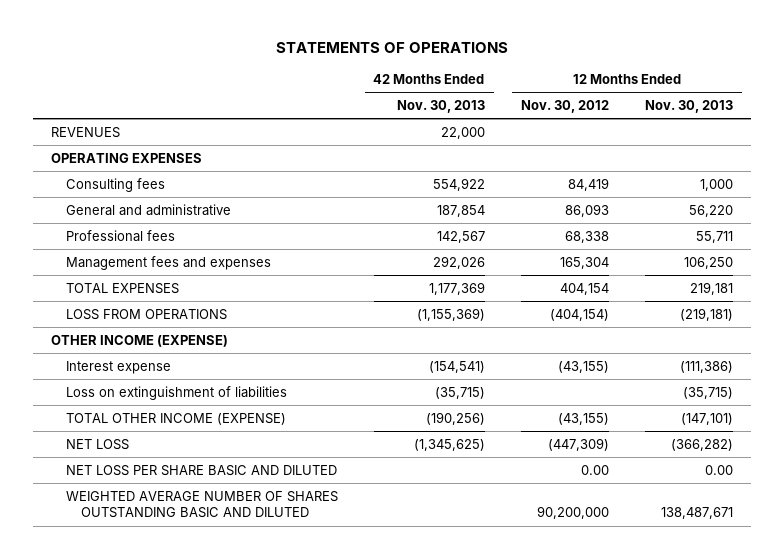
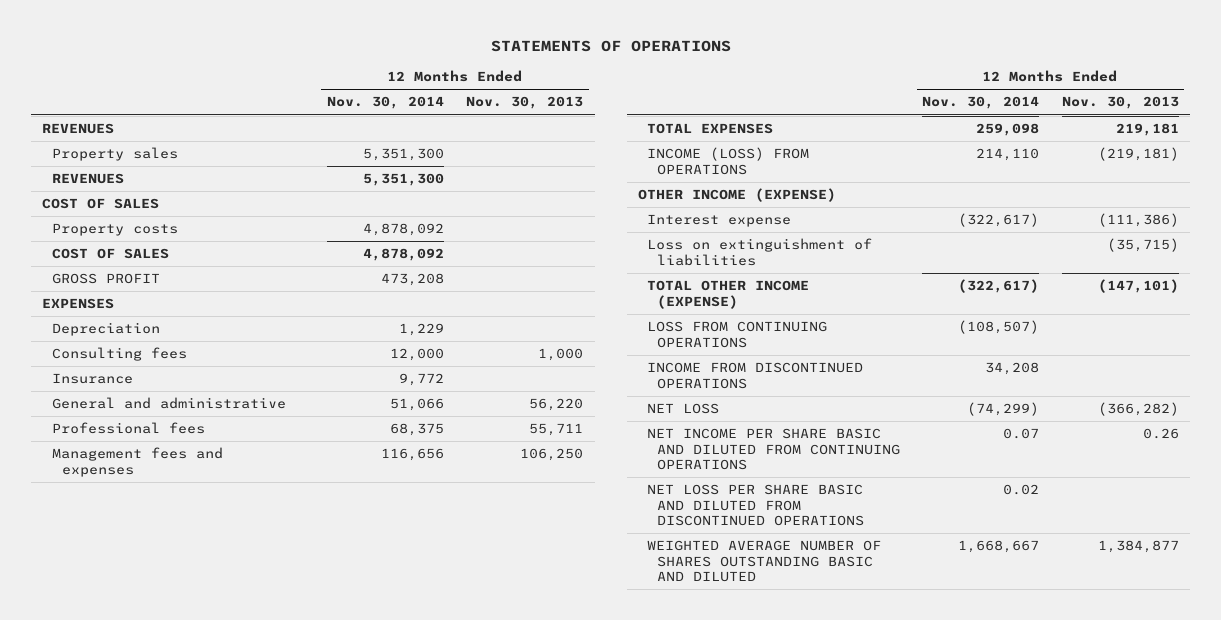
- | 42 Months Ended Nov. 30, 2013 | 12 Months Ended Nov. 30, 2012 | 12 Months Ended Nov. 30, 2013
+ | 12 Months Ended Nov. 30, 2014 | 12 Months Ended Nov. 30, 2013
- OPERATING EXPENSES
+ Property sales | 5,351,300 |
+ REVENUES | 5,351,300 |
+ COST OF SALES
+ Property costs | 4,878,092 |
+ COST OF SALES | 4,878,092 |
+ GROSS PROFIT | 473,208 |
+ EXPENSES
+ Depreciation | 1,229 |
+ Insurance | 9,772 |
- LOSS FROM OPERATIONS | (1,155,369) | (404,154) | (219,181)
+ INCOME (LOSS) FROM OPERATIONS | 214,110 | (219,181)
+ LOSS FROM CONTINUING OPERATIONS | (108,507) |
+ INCOME FROM DISCONTINUED OPERATIONS | 34,208 |
- NET LOSS PER SHARE BASIC AND DILUTED | | 0.00 | 0.00
- WEIGHTED AVERAGE NUMBER OF SHARES OUTSTANDING BASIC AND DILUTED | | 90,200,000 | 138,487,671
+ NET INCOME PER SHARE BASIC AND DILUTED FROM CONTINUING OPERATIONS | 0.07 | 0.26
+ NET LOSS PER SHARE BASIC AND DILUTED FROM DISCONTINUED OPERATIONS | 0.02 |
+ WEIGHTED AVERAGE NUMBER OF SHARES OUTSTANDING BASIC AND DILUTED | 1,668,667 | 1,384,877

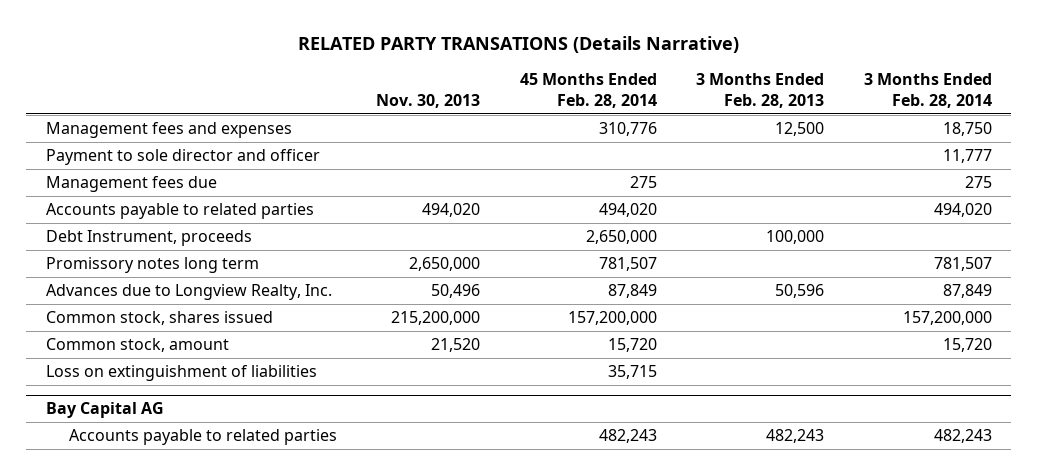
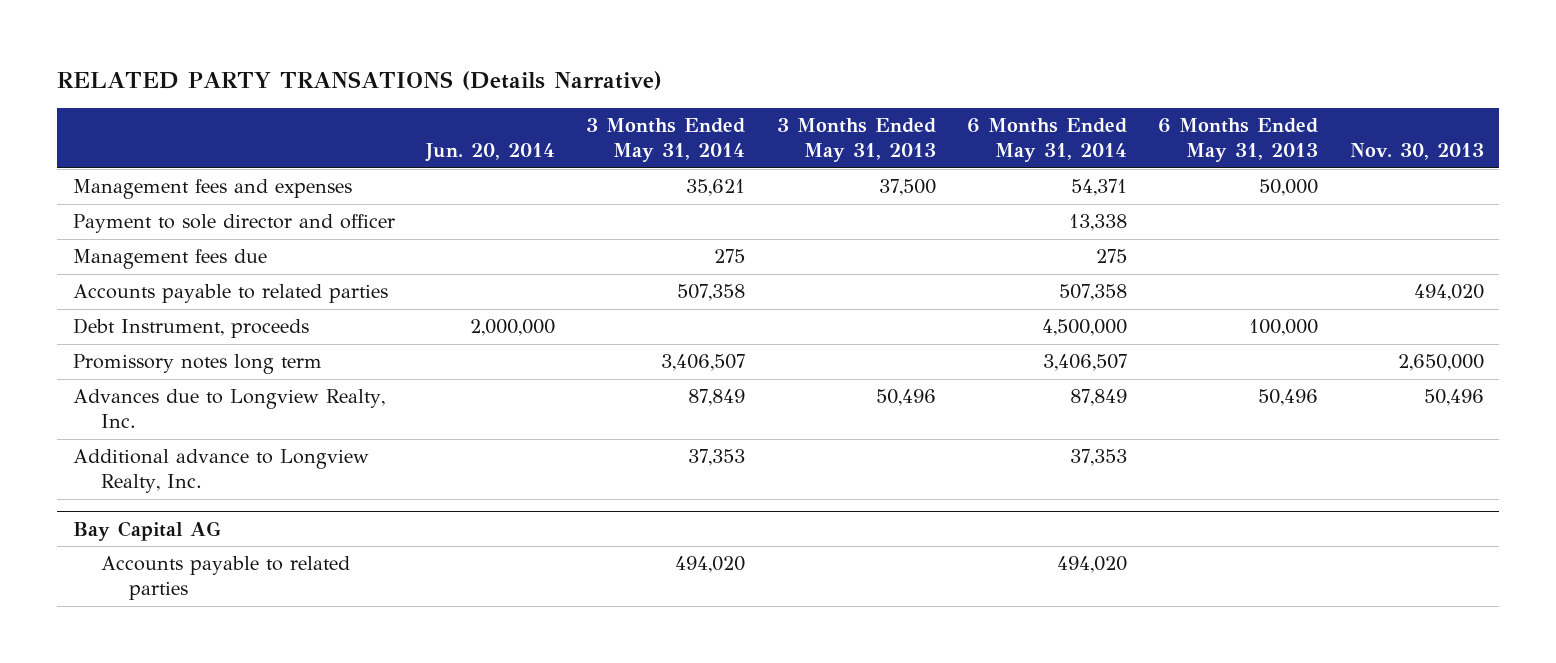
- | Nov. 30, 2013 | 45 Months Ended Feb. 28, 2014 | 3 Months Ended Feb. 28, 2013 | 3 Months Ended Feb. 28, 2014
+ | Jun. 20, 2014 | 3 Months Ended May 31, 2014 | 3 Months Ended May 31, 2013 | 6 Months Ended May 31, 2014 | 6 Months Ended May 31, 2013 | Nov. 30, 2013
- Common stock, shares issued | 215,200,000 | 157,200,000 | | 157,200,000
- Common stock, amount | 21,520 | 15,720 | | 15,720
- Loss on extinguishment of liabilities | | 35,715 | |
+ Additional advance to Longview Realty, Inc. | | 37,353 | | 37,353 | |

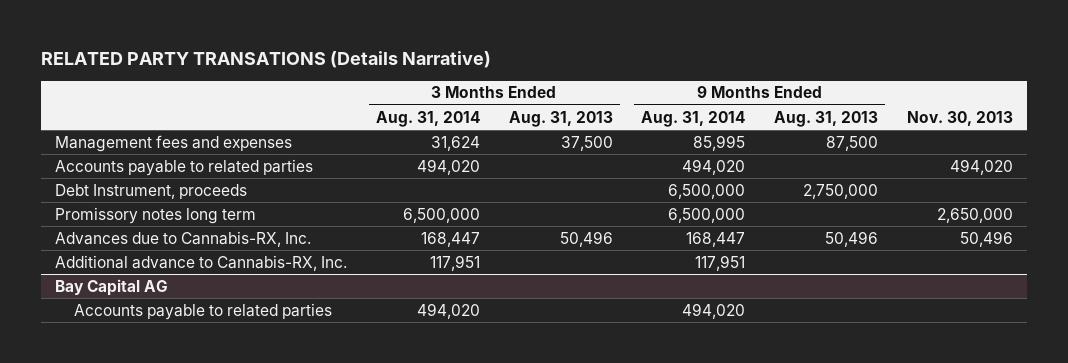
- | Jun. 20, 2014 | 3 Months Ended May 31, 2014 | 3 Months Ended May 31, 2013 | 6 Months Ended May 31, 2014 | 6 Months Ended May 31, 2013 | Nov. 30, 2013
+ | 3 Months Ended Aug. 31, 2014 | 3 Months Ended Aug. 31, 2013 | 9 Months Ended Aug. 31, 2014 | 9 Months Ended Aug. 31, 2013 | Nov. 30, 2013
- Payment to sole director and officer | | | | 13,338 | |
- Management fees due | | 275 | | 275 | |
- Advances due to Longview Realty, Inc. | | 87,849 | 50,496 | 87,849 | 50,496 | 50,496
- Additional advance to Longview Realty, Inc. | | 37,353 | | 37,353 | |
+ Advances due to Cannabis-RX, Inc. | 168,447 | 50,496 | 168,447 | 50,496 | 50,496
+ Additional advance to Cannabis-RX, Inc. | 117,951 | | 117,951 | |

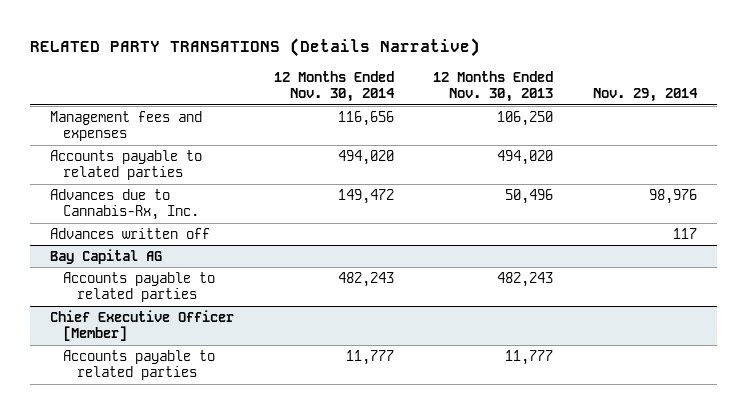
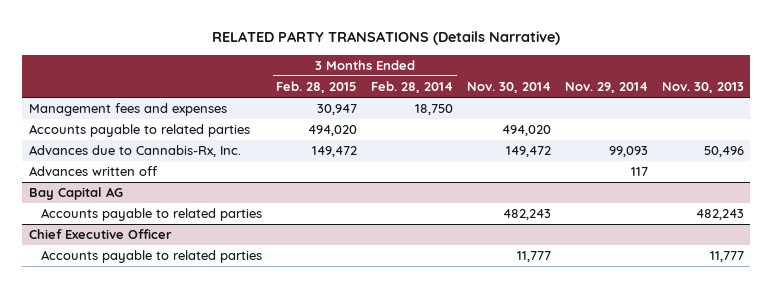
- | 12 Months Ended Nov. 30, 2014 | 12 Months Ended Nov. 30, 2013 | Nov. 29, 2014
+ | 3 Months Ended Feb. 28, 2015 | 3 Months Ended Feb. 28, 2014 | Nov. 30, 2014 | Nov. 29, 2014 | Nov. 30, 2013
- Advances due to Cannabis-Rx, Inc. | 149,472 | 50,496 | 98,976
+ Advances due to Cannabis-Rx, Inc. | 149,472 | | 149,472 | 99,093 | 50,496
- Chief Executive Officer [Member]
+ Chief Executive Officer

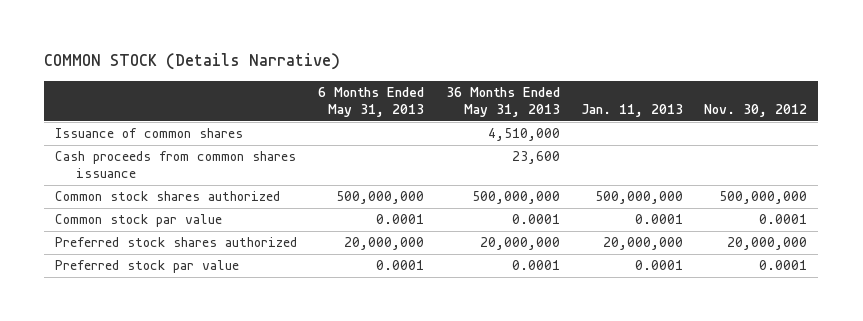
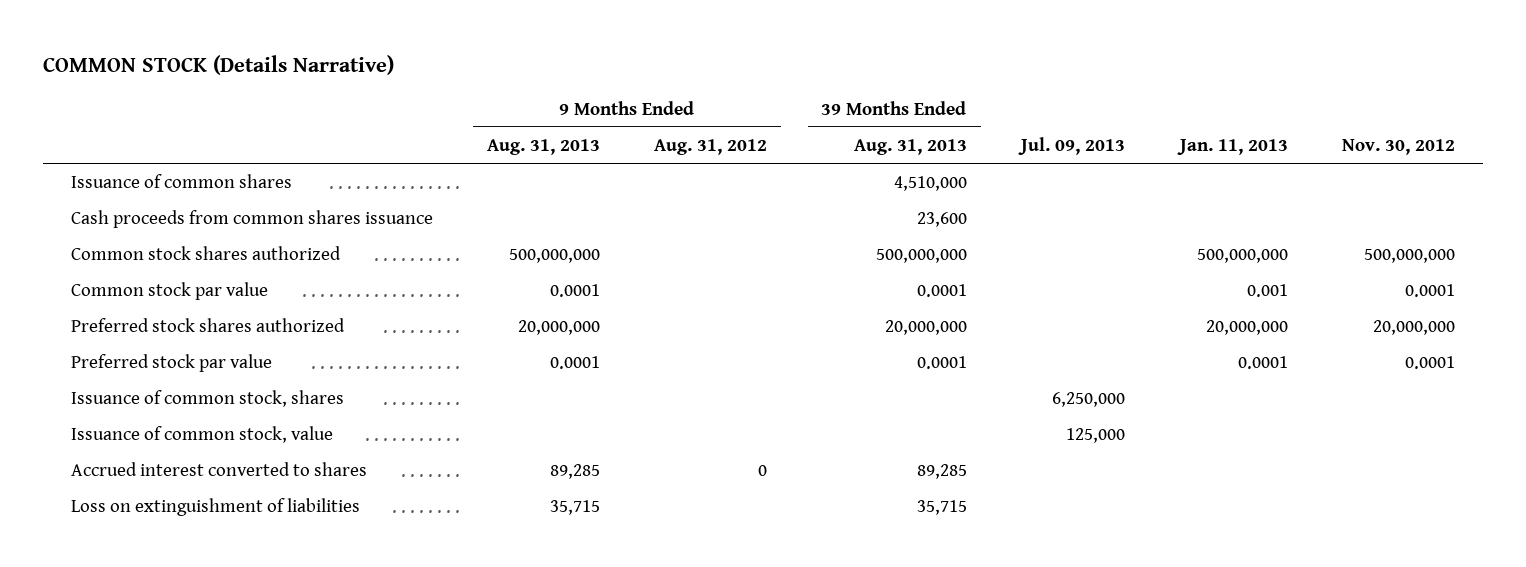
- | 6 Months Ended May 31, 2013 | 36 Months Ended May 31, 2013 | Jan. 11, 2013 | Nov. 30, 2012
+ | 9 Months Ended Aug. 31, 2013 | 9 Months Ended Aug. 31, 2012 | 39 Months Ended Aug. 31, 2013 | Jul. 09, 2013 | Jan. 11, 2013 | Nov. 30, 2012
- Common stock par value | 0.0001 | 0.0001 | 0.0001 | 0.0001
+ Common stock par value | 0.0001 | | 0.0001 | | 0.001 | 0.0001
+ Issuance of common stock, shares | | | | 6,250,000 | |
+ Issuance of common stock, value | | | | 125,000 | |
+ Accrued interest converted to shares | 89,285 | 0 | 89,285 | | |
+ Loss on extinguishment of liabilities | 35,715 | | 35,715 | | |

